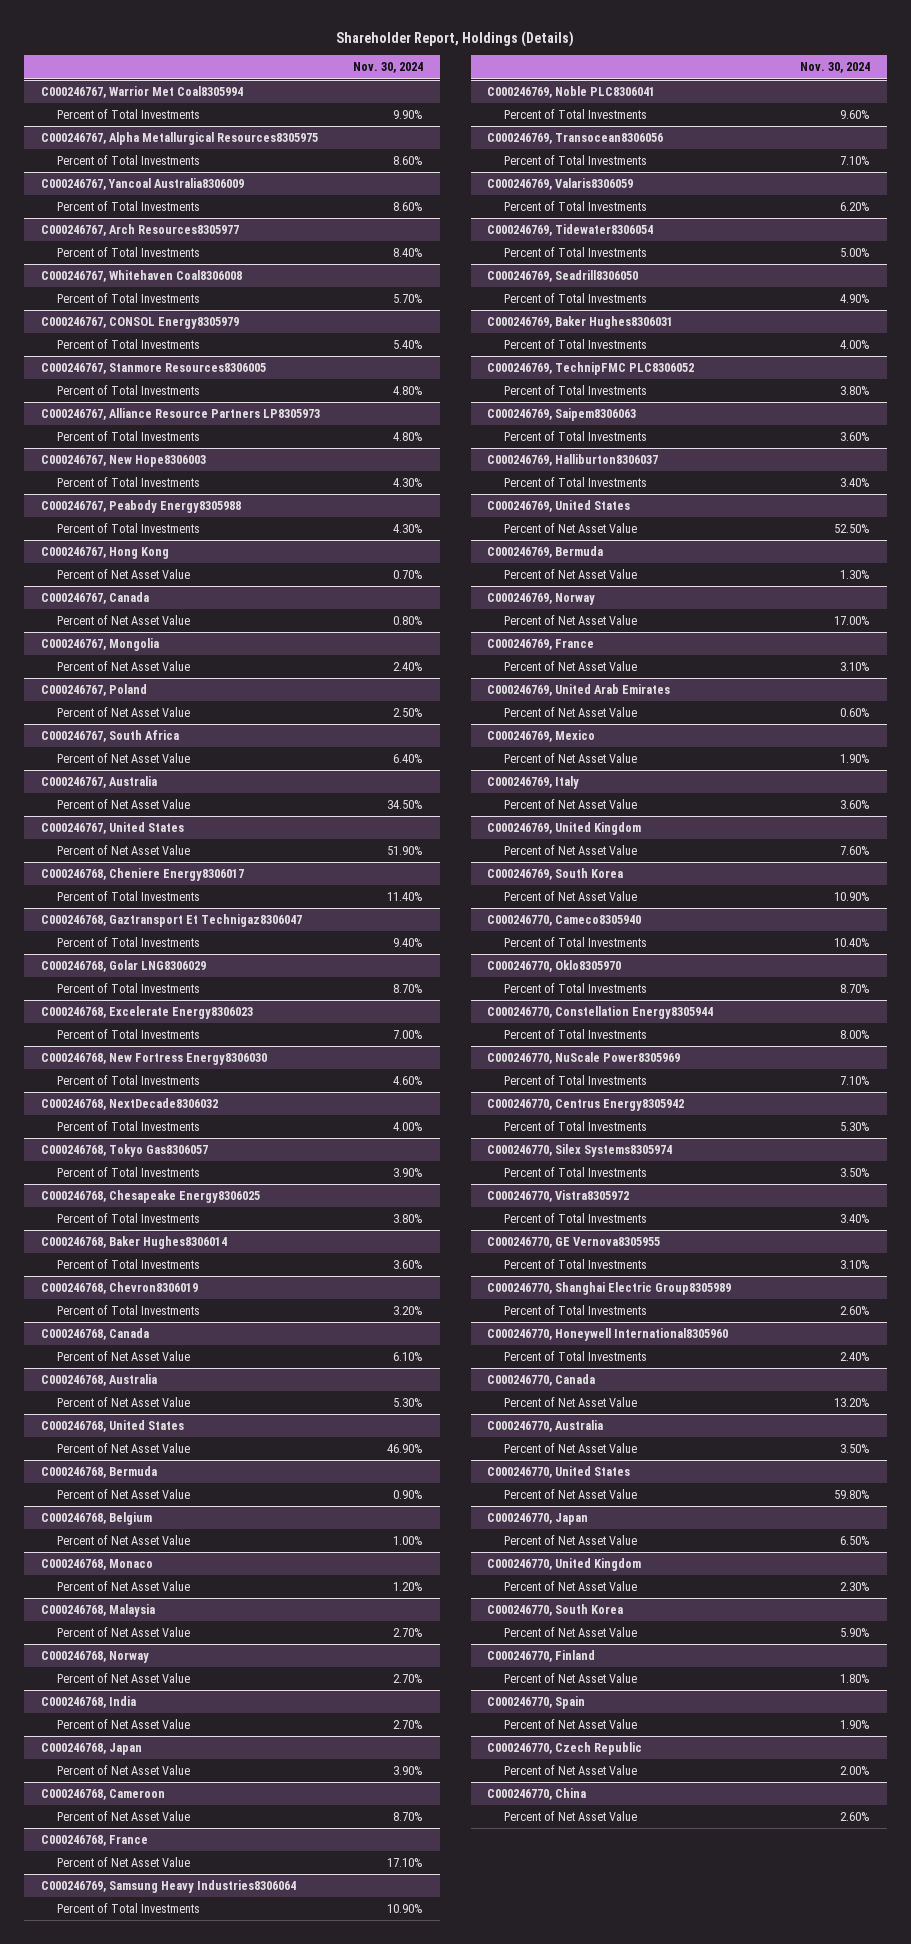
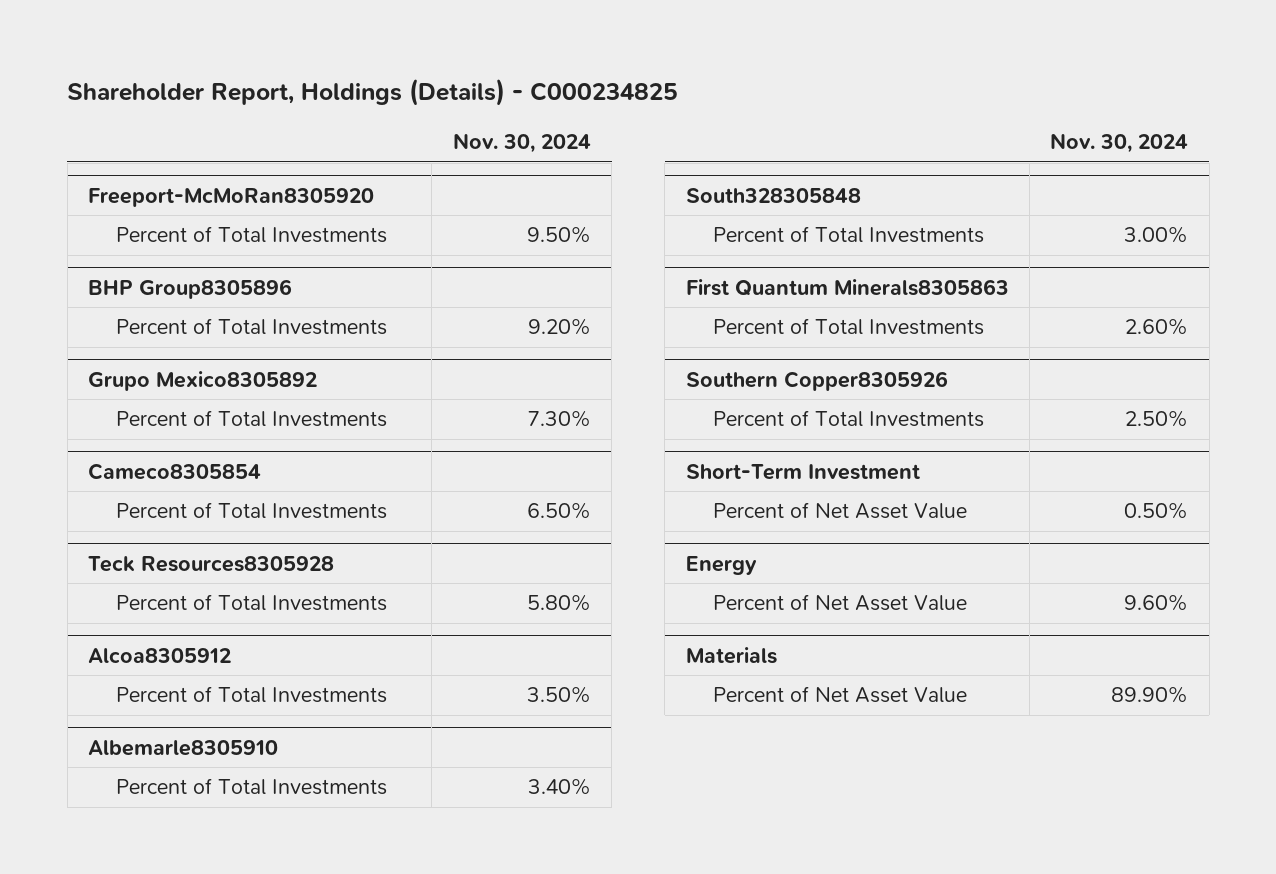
- Shareholder Report, Holdings (Details)
+ Shareholder Report, Holdings (Details) - C000234825
- C000246767, Warrior Met Coal8305994
- Percent of Total Investments | 9.90%
- C000246767, Alpha Metallurgical Resources8305975
- Percent of Total Investments | 8.60%
- C000246767, Yancoal Australia8306009
- Percent of Total Investments | 8.60%
- C000246767, Arch Resources8305977
- Percent of Total Investments | 8.40%
- C000246767, Whitehaven Coal8306008
- Percent of Total Investments | 5.70%
- C000246767, CONSOL Energy8305979
- Percent of Total Investments | 5.40%
- C000246767, Stanmore Resources8306005
- Percent of Total Investments | 4.80%
- C000246767, Alliance Resource Partners LP8305973
- Percent of Total Investments | 4.80%
- C000246767, New Hope8306003
- Percent of Total Investments | 4.30%
- C000246767, Peabody Energy8305988
- Percent of Total Investments | 4.30%
- C000246767, Hong Kong
- Percent of Net Asset Value | 0.70%
- C000246767, Canada
- Percent of Net Asset Value | 0.80%
- C000246767, Mongolia
- Percent of Net Asset Value | 2.40%
- C000246767, Poland
- Percent of Net Asset Value | 2.50%
- C000246767, South Africa
- Percent of Net Asset Value | 6.40%
- C000246767, Australia
- Percent of Net Asset Value | 34.50%
- C000246767, United States
- Percent of Net Asset Value | 51.90%
- C000246768, Cheniere Energy8306017
- Percent of Total Investments | 11.40%
- C000246768, Gaztransport Et Technigaz8306047
- Percent of Total Investments | 9.40%
- C000246768, Golar LNG8306029
- Percent of Total Investments | 8.70%
- C000246768, Excelerate Energy8306023
- Percent of Total Investments | 7.00%
- C000246768, New Fortress Energy8306030
- Percent of Total Investments | 4.60%
- C000246768, NextDecade8306032
- Percent of Total Investments | 4.00%
- C000246768, Tokyo Gas8306057
- Percent of Total Investments | 3.90%
- C000246768, Chesapeake Energy8306025
- Percent of Total Investments | 3.80%
- C000246768, Baker Hughes8306014
- Percent of Total Investments | 3.60%
- C000246768, Chevron8306019
- Percent of Total Investments | 3.20%
- C000246768, Canada
- Percent of Net Asset Value | 6.10%
- C000246768, Australia
- Percent of Net Asset Value | 5.30%
- C000246768, United States
- Percent of Net Asset Value | 46.90%
- C000246768, Bermuda
- Percent of Net Asset Value | 0.90%
- C000246768, Belgium
- Percent of Net Asset Value | 1.00%
- C000246768, Monaco
- Percent of Net Asset Value | 1.20%
- C000246768, Malaysia
- Percent of Net Asset Value | 2.70%
- C000246768, Norway
- Percent of Net Asset Value | 2.70%
- C000246768, India
- Percent of Net Asset Value | 2.70%
- C000246768, Japan
- Percent of Net Asset Value | 3.90%
- C000246768, Cameroon
- Percent of Net Asset Value | 8.70%
- C000246768, France
- Percent of Net Asset Value | 17.10%
- C000246769, Samsung Heavy Industries8306064
- Percent of Total Investments | 10.90%
- C000246769, Noble PLC8306041
- Percent of Total Investments | 9.60%
- C000246769, Transocean8306056
- Percent of Total Investments | 7.10%
- C000246769, Valaris8306059
- Percent of Total Investments | 6.20%
- C000246769, Tidewater8306054
- Percent of Total Investments | 5.00%
- C000246769, Seadrill8306050
- Percent of Total Investments | 4.90%
- C000246769, Baker Hughes8306031
- Percent of Total Investments | 4.00%
- C000246769, TechnipFMC PLC8306052
- Percent of Total Investments | 3.80%
- C000246769, Saipem8306063
- Percent of Total Investments | 3.60%
- C000246769, Halliburton8306037
- Percent of Total Investments | 3.40%
- C000246769, United States
- Percent of Net Asset Value | 52.50%
- C000246769, Bermuda
- Percent of Net Asset Value | 1.30%
- C000246769, Norway
- Percent of Net Asset Value | 17.00%
- C000246769, France
- Percent of Net Asset Value | 3.10%
- C000246769, United Arab Emirates
- Percent of Net Asset Value | 0.60%
- C000246769, Mexico
- Percent of Net Asset Value | 1.90%
- C000246769, Italy
- Percent of Net Asset Value | 3.60%
- C000246769, United Kingdom
- Percent of Net Asset Value | 7.60%
- C000246769, South Korea
- Percent of Net Asset Value | 10.90%
- C000246770, Cameco8305940
- Percent of Total Investments | 10.40%
- C000246770, Oklo8305970
- Percent of Total Investments | 8.70%
- C000246770, Constellation Energy8305944
- Percent of Total Investments | 8.00%
- C000246770, NuScale Power8305969
- Percent of Total Investments | 7.10%
- C000246770, Centrus Energy8305942
- Percent of Total Investments | 5.30%
- C000246770, Silex Systems8305974
+ Freeport-McMoRan8305920
+ Percent of Total Investments | 9.50%
+ BHP Group8305896
+ Percent of Total Investments | 9.20%
+ Grupo Mexico8305892
+ Percent of Total Investments | 7.30%
+ Cameco8305854
+ Percent of Total Investments | 6.50%
+ Teck Resources8305928
+ Percent of Total Investments | 5.80%
+ Alcoa8305912
- C000246770, Vistra8305972
+ Albemarle8305910
- C000246770, GE Vernova8305955
- Percent of Total Investments | 3.10%
- C000246770, Shanghai Electric Group8305989
+ South328305848
+ Percent of Total Investments | 3.00%
+ First Quantum Minerals8305863
- C000246770, Honeywell International8305960
- Percent of Total Investments | 2.40%
- C000246770, Canada
- Percent of Net Asset Value | 13.20%
- C000246770, Australia
- Percent of Net Asset Value | 3.50%
- C000246770, United States
- Percent of Net Asset Value | 59.80%
- C000246770, Japan
- Percent of Net Asset Value | 6.50%
- C000246770, United Kingdom
- Percent of Net Asset Value | 2.30%
- C000246770, South Korea
- Percent of Net Asset Value | 5.90%
- C000246770, Finland
- Percent of Net Asset Value | 1.80%
- C000246770, Spain
- Percent of Net Asset Value | 1.90%
- C000246770, Czech Republic
- Percent of Net Asset Value | 2.00%
- C000246770, China
- Percent of Net Asset Value | 2.60%
+ Southern Copper8305926
+ Percent of Total Investments | 2.50%
+ Short-Term Investment
+ Percent of Net Asset Value | 0.50%
+ Energy
+ Percent of Net Asset Value | 9.60%
+ Materials
+ Percent of Net Asset Value | 89.90%

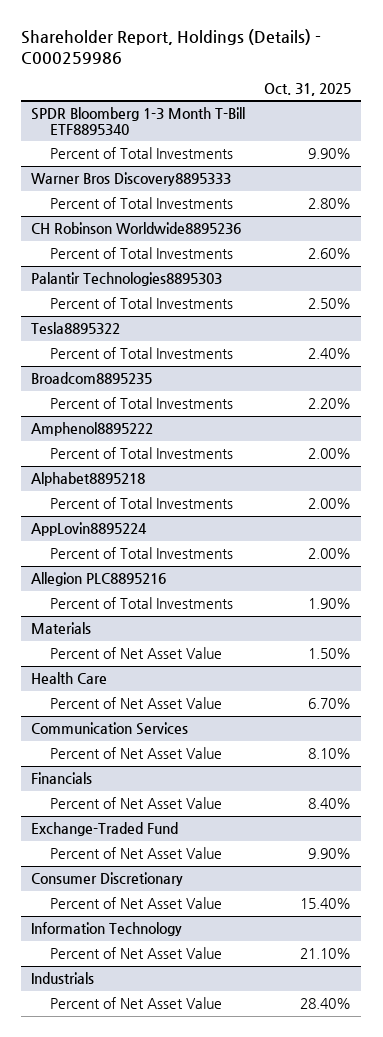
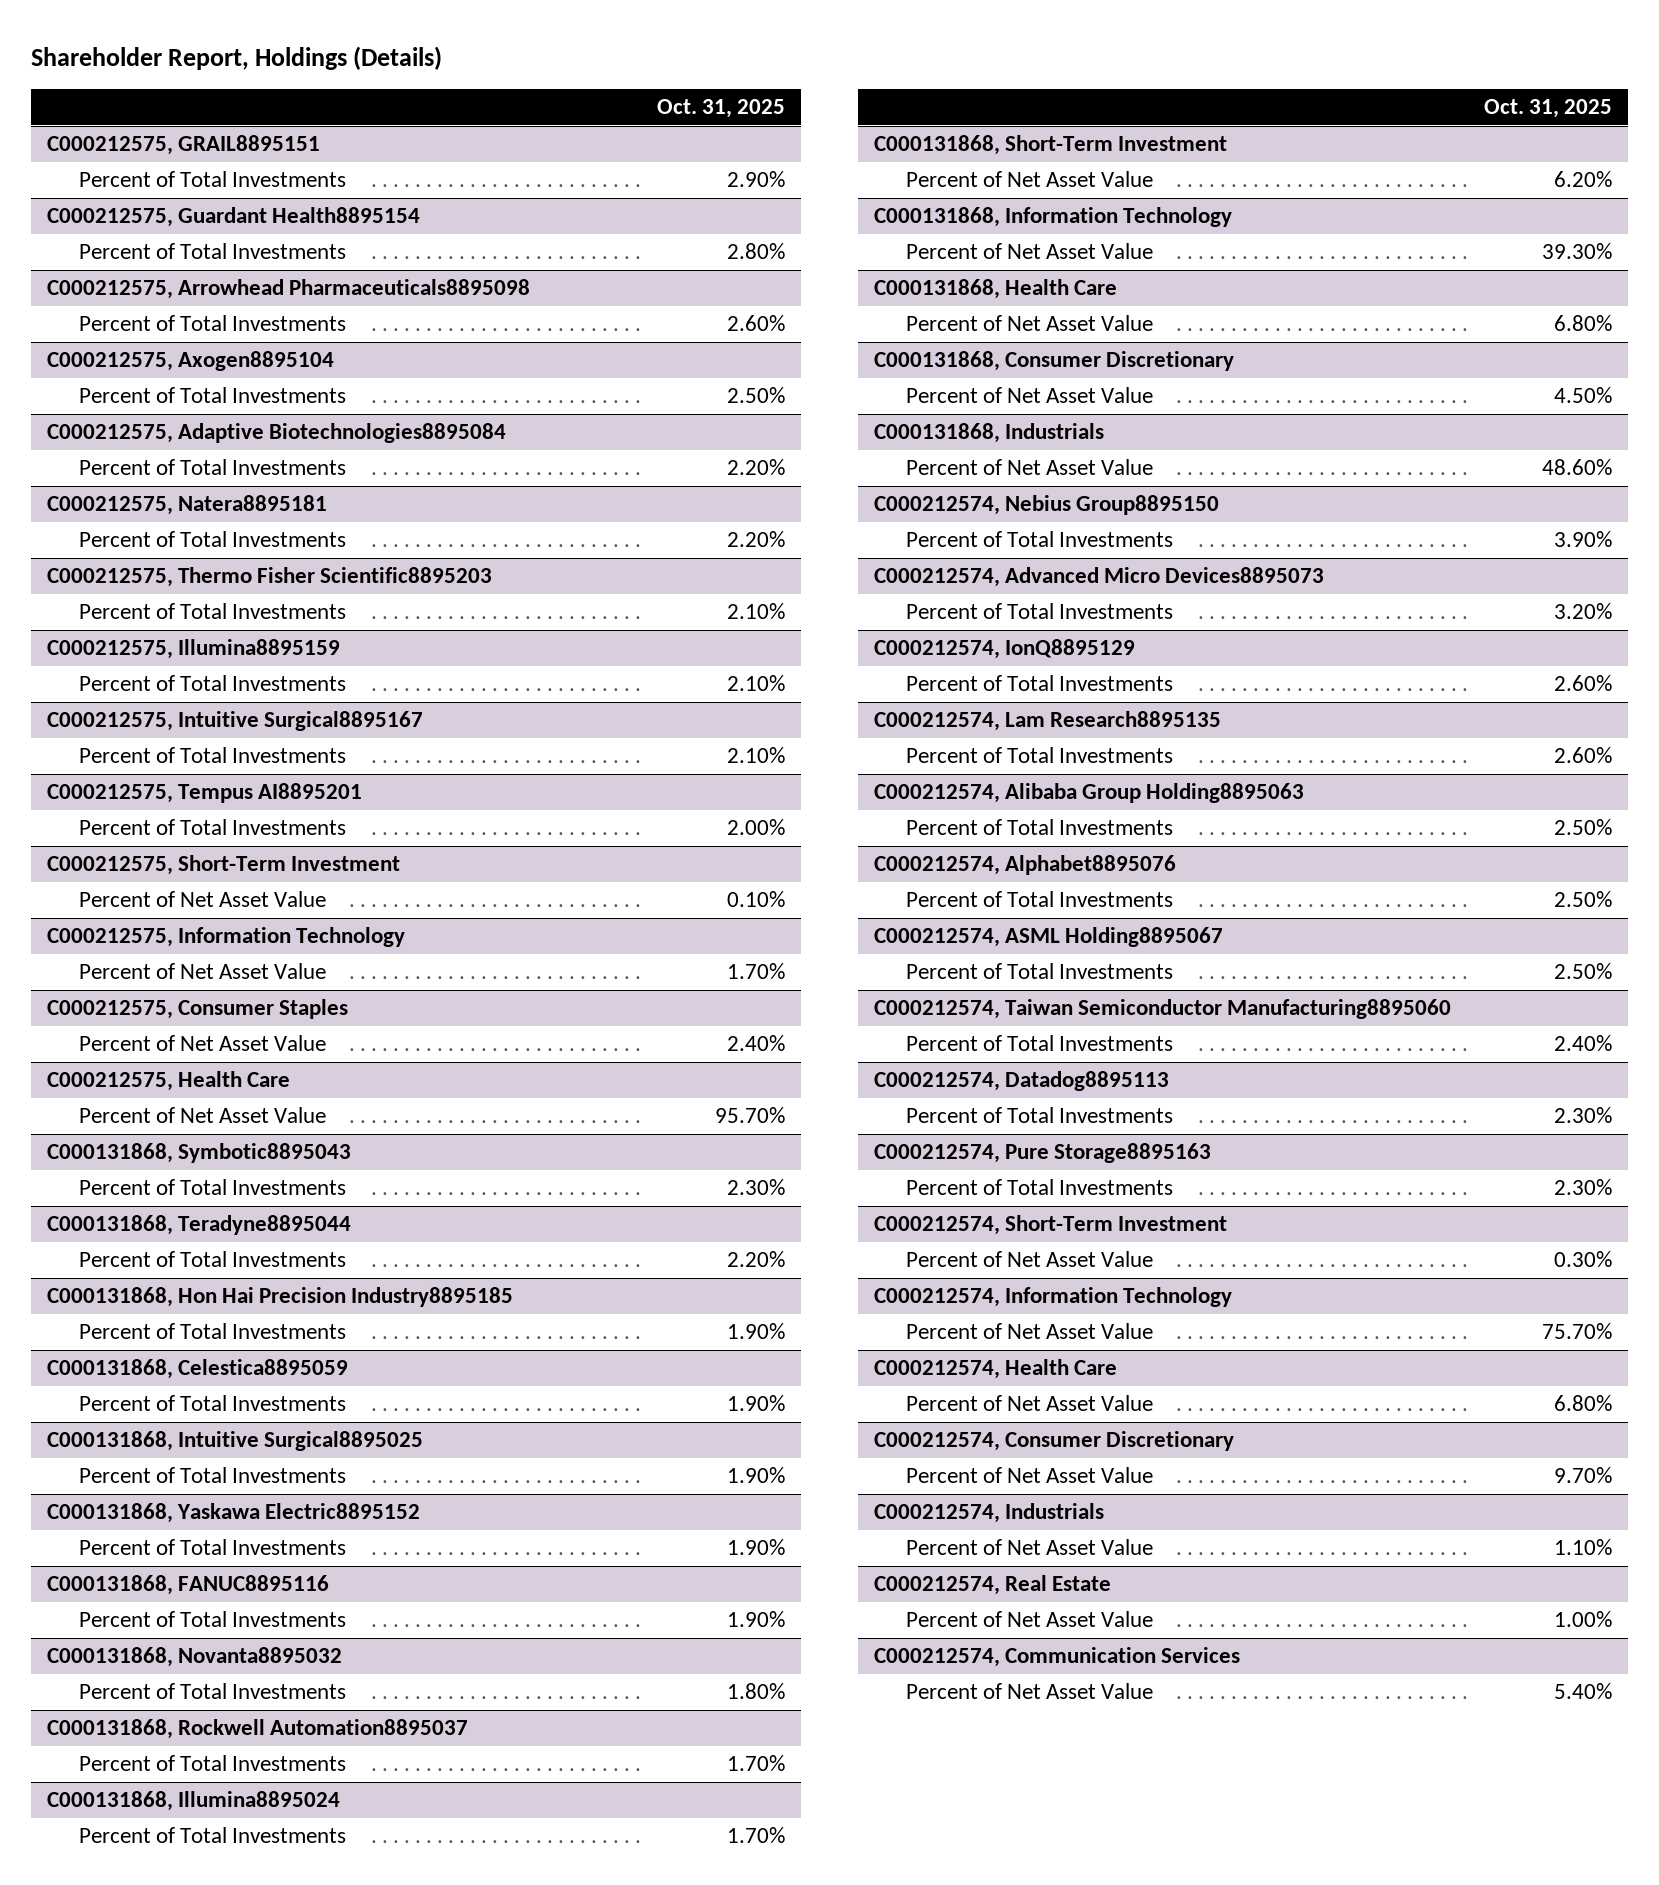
- Shareholder Report, Holdings (Details) - C000259986
+ Shareholder Report, Holdings (Details)
- SPDR Bloomberg 1-3 Month T-Bill ETF8895340
- Percent of Total Investments | 9.90%
- Warner Bros Discovery8895333
+ C000212575, GRAIL8895151
+ Percent of Total Investments | 2.90%
+ C000212575, Guardant Health8895154
- CH Robinson Worldwide8895236
+ C000212575, Arrowhead Pharmaceuticals8895098
- Palantir Technologies8895303
+ C000212575, Axogen8895104
- Tesla8895322
- Percent of Total Investments | 2.40%
- Broadcom8895235
+ C000212575, Adaptive Biotechnologies8895084
- Amphenol8895222
- Percent of Total Investments | 2.00%
- Alphabet8895218
- Percent of Total Investments | 2.00%
- AppLovin8895224
+ C000212575, Natera8895181
+ Percent of Total Investments | 2.20%
+ C000212575, Thermo Fisher Scientific8895203
+ Percent of Total Investments | 2.10%
+ C000212575, Illumina8895159
+ Percent of Total Investments | 2.10%
+ C000212575, Intuitive Surgical8895167
+ Percent of Total Investments | 2.10%
+ C000212575, Tempus AI8895201
- Allegion PLC8895216
+ C000212575, Short-Term Investment
+ Percent of Net Asset Value | 0.10%
+ C000212575, Information Technology
+ Percent of Net Asset Value | 1.70%
+ C000212575, Consumer Staples
+ Percent of Net Asset Value | 2.40%
+ C000212575, Health Care
+ Percent of Net Asset Value | 95.70%
+ C000131868, Symbotic8895043
+ Percent of Total Investments | 2.30%
+ C000131868, Teradyne8895044
+ Percent of Total Investments | 2.20%
+ C000131868, Hon Hai Precision Industry8895185
- Materials
- Percent of Net Asset Value | 1.50%
- Health Care
- Percent of Net Asset Value | 6.70%
- Communication Services
- Percent of Net Asset Value | 8.10%
- Financials
- Percent of Net Asset Value | 8.40%
- Exchange-Traded Fund
- Percent of Net Asset Value | 9.90%
- Consumer Discretionary
- Percent of Net Asset Value | 15.40%
- Information Technology
- Percent of Net Asset Value | 21.10%
- Industrials
- Percent of Net Asset Value | 28.40%
+ C000131868, Celestica8895059
+ Percent of Total Investments | 1.90%
+ C000131868, Intuitive Surgical8895025
+ Percent of Total Investments | 1.90%
+ C000131868, Yaskawa Electric8895152
+ Percent of Total Investments | 1.90%
+ C000131868, FANUC8895116
+ Percent of Total Investments | 1.90%
+ C000131868, Novanta8895032
+ Percent of Total Investments | 1.80%
+ C000131868, Rockwell Automation8895037
+ Percent of Total Investments | 1.70%
+ C000131868, Illumina8895024
+ Percent of Total Investments | 1.70%
+ C000131868, Short-Term Investment
+ Percent of Net Asset Value | 6.20%
+ C000131868, Information Technology
+ Percent of Net Asset Value | 39.30%
+ C000131868, Health Care
+ Percent of Net Asset Value | 6.80%
+ C000131868, Consumer Discretionary
+ Percent of Net Asset Value | 4.50%
+ C000131868, Industrials
+ Percent of Net Asset Value | 48.60%
+ C000212574, Nebius Group8895150
+ Percent of Total Investments | 3.90%
+ C000212574, Advanced Micro Devices8895073
+ Percent of Total Investments | 3.20%
+ C000212574, IonQ8895129
+ Percent of Total Investments | 2.60%
+ C000212574, Lam Research8895135
+ Percent of Total Investments | 2.60%
+ C000212574, Alibaba Group Holding8895063
+ Percent of Total Investments | 2.50%
+ C000212574, Alphabet8895076
+ Percent of Total Investments | 2.50%
+ C000212574, ASML Holding8895067
+ Percent of Total Investments | 2.50%
+ C000212574, Taiwan Semiconductor Manufacturing8895060
+ Percent of Total Investments | 2.40%
+ C000212574, Datadog8895113
+ Percent of Total Investments | 2.30%
+ C000212574, Pure Storage8895163
+ Percent of Total Investments | 2.30%
+ C000212574, Short-Term Investment
+ Percent of Net Asset Value | 0.30%
+ C000212574, Information Technology
+ Percent of Net Asset Value | 75.70%
+ C000212574, Health Care
+ Percent of Net Asset Value | 6.80%
+ C000212574, Consumer Discretionary
+ Percent of Net Asset Value | 9.70%
+ C000212574, Industrials
+ Percent of Net Asset Value | 1.10%
+ C000212574, Real Estate
+ Percent of Net Asset Value | 1.00%
+ C000212574, Communication Services
+ Percent of Net Asset Value | 5.40%

